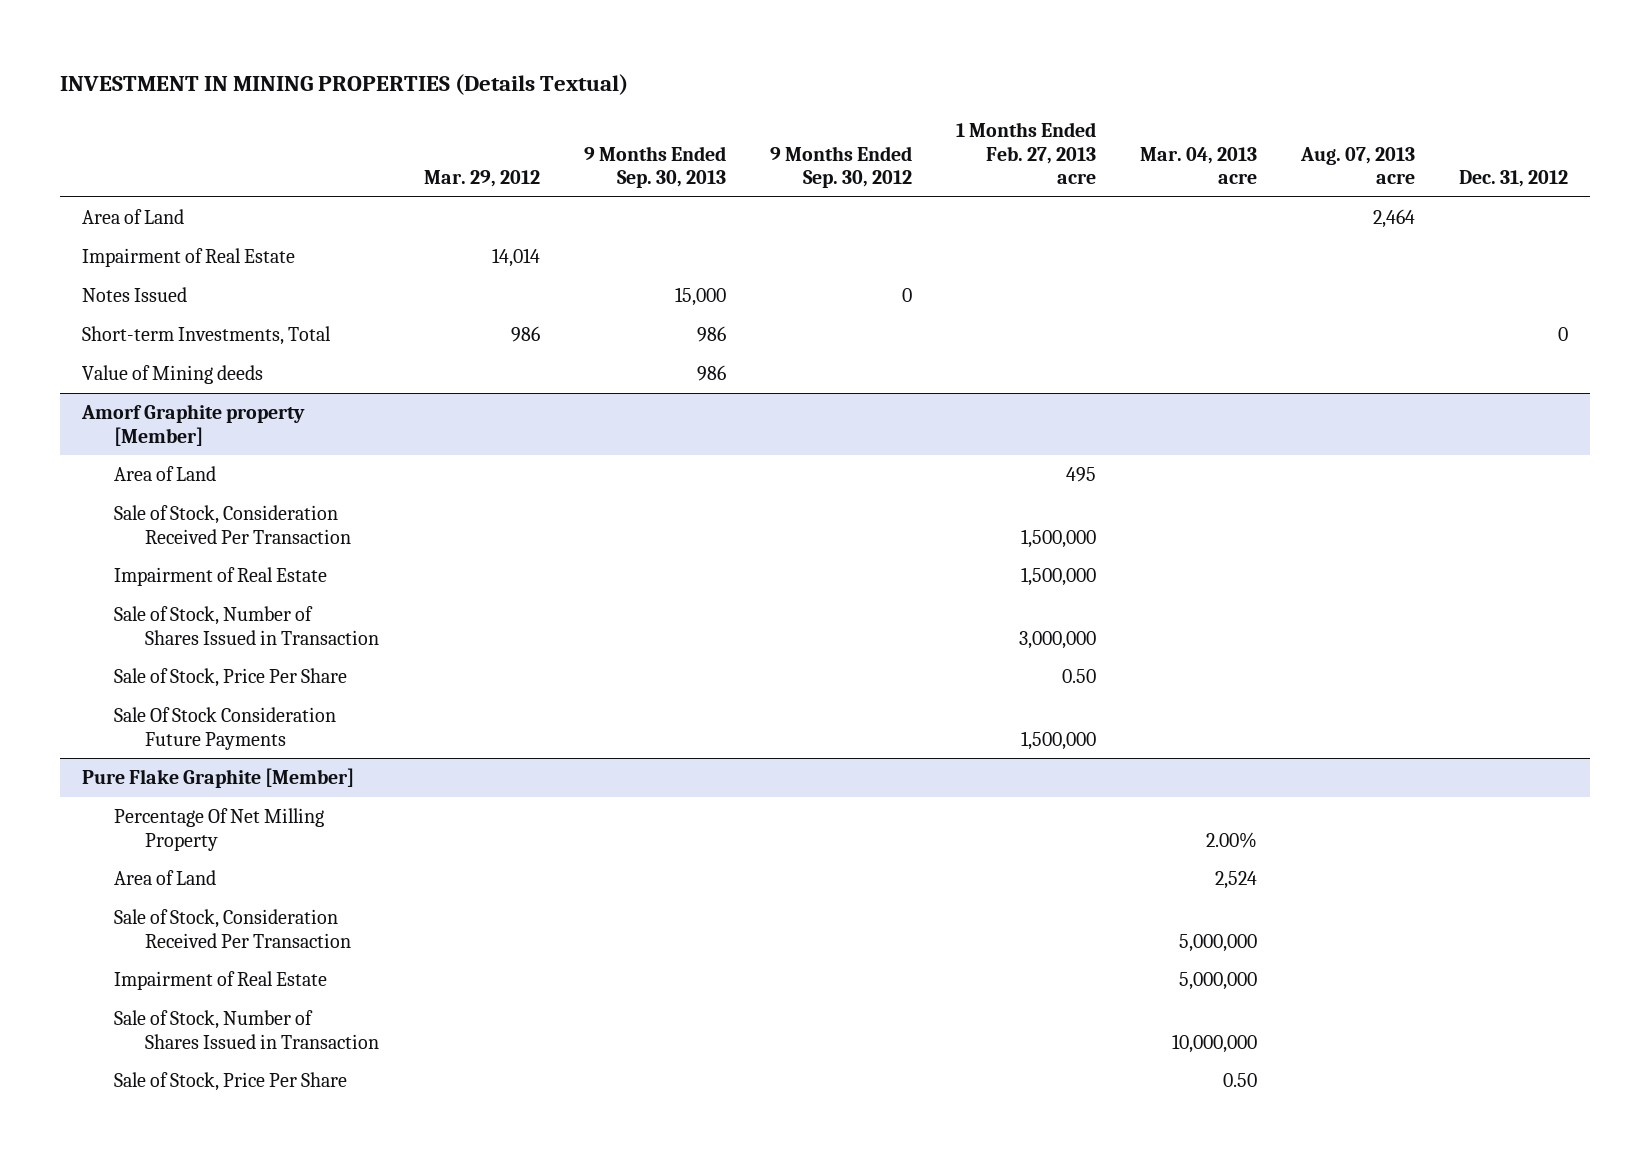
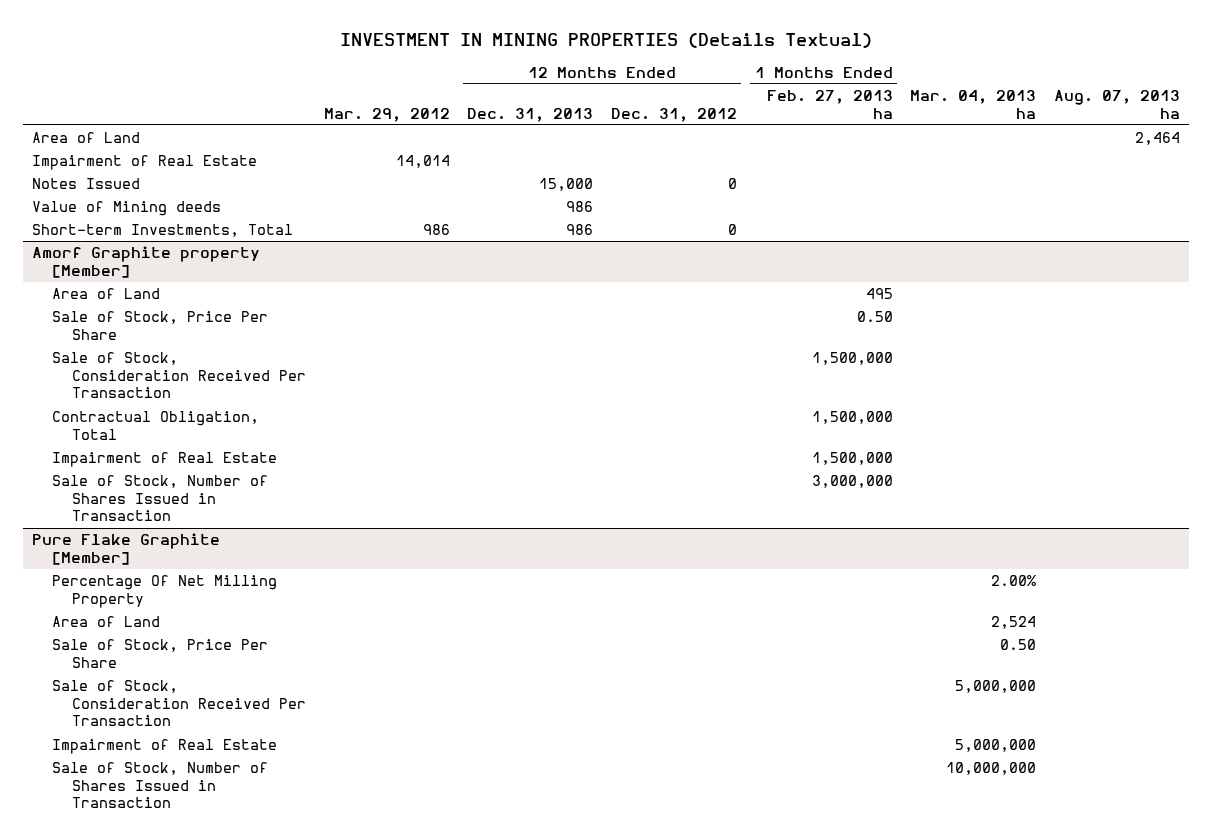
- | Mar. 29, 2012 | 9 Months Ended Sep. 30, 2013 | 9 Months Ended Sep. 30, 2012 | 1 Months Ended Feb. 27, 2013 acre | Mar. 04, 2013 acre | Aug. 07, 2013 acre | Dec. 31, 2012
+ | Mar. 29, 2012 | 12 Months Ended Dec. 31, 2013 | 12 Months Ended Dec. 31, 2012 | 1 Months Ended Feb. 27, 2013 ha | Mar. 04, 2013 ha | Aug. 07, 2013 ha
moved down: Short-term Investments, Total | 986 | 986 | 0 | | |
@ Amorf Graphite property [Member]
moved up: Sale of Stock, Price Per Share | | | | 0.50 | |
+ Contractual Obligation, Total | | | | 1,500,000 | |
- Sale Of Stock Consideration Future Payments | | | | 1,500,000 | | |
@ Pure Flake Graphite [Member]
moved up: Sale of Stock, Price Per Share | | | | | 0.50 |

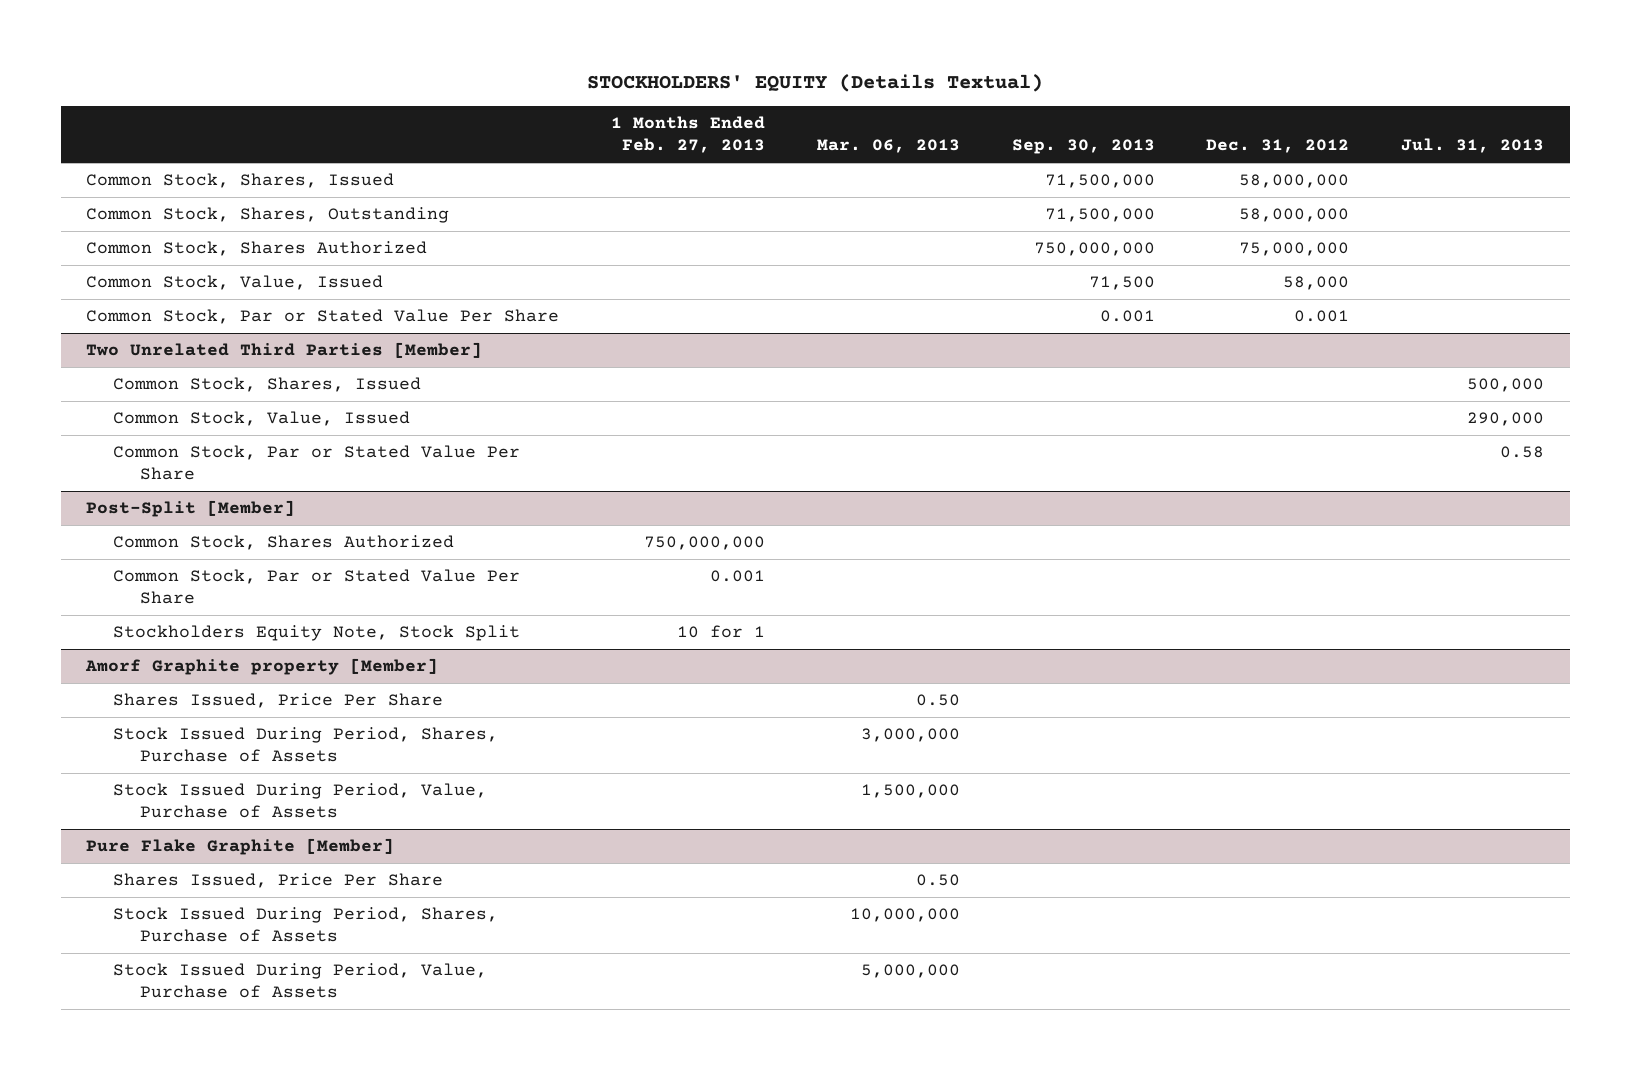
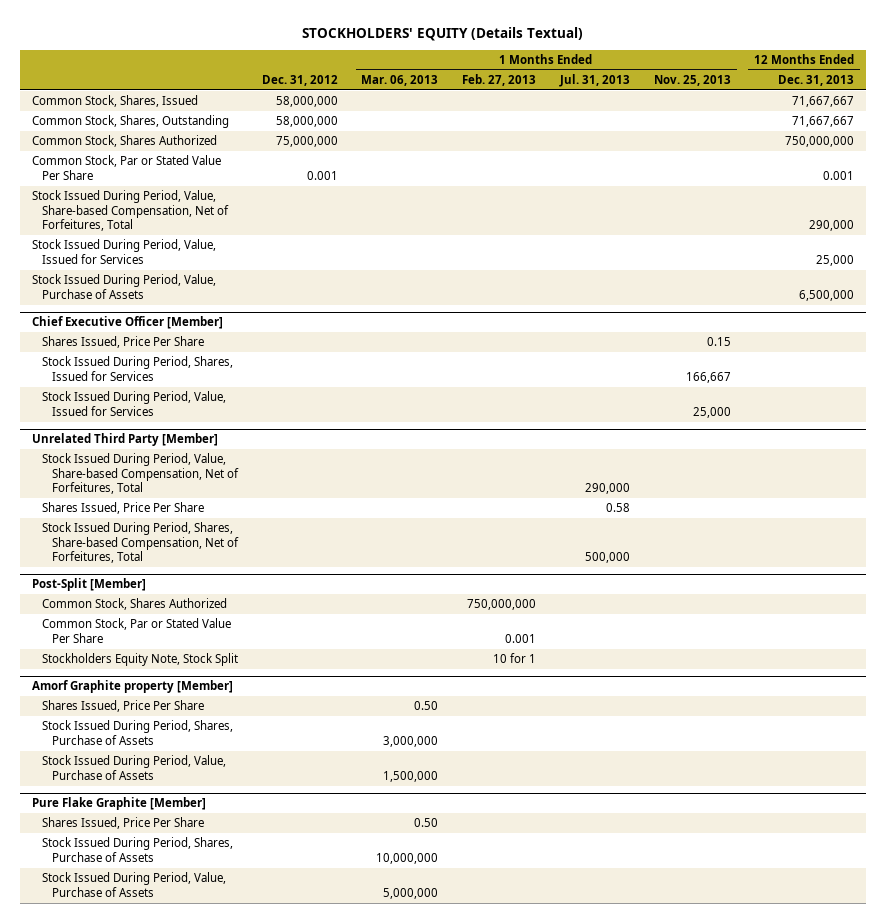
- | 1 Months Ended Feb. 27, 2013 | Mar. 06, 2013 | Sep. 30, 2013 | Dec. 31, 2012 | Jul. 31, 2013
+ | Dec. 31, 2012 | 1 Months Ended Mar. 06, 2013 | 1 Months Ended Feb. 27, 2013 | 1 Months Ended Jul. 31, 2013 | 1 Months Ended Nov. 25, 2013 | 12 Months Ended Dec. 31, 2013
- Common Stock, Value, Issued | | | 71,500 | 58,000 |
- Two Unrelated Third Parties [Member]
- Common Stock, Shares, Issued | | | | | 500,000
- Common Stock, Value, Issued | | | | | 290,000
- Common Stock, Par or Stated Value Per Share | | | | | 0.58
+ Stock Issued During Period, Value, Share-based Compensation, Net of Forfeitures, Total | | | | | | 290,000
+ Stock Issued During Period, Value, Issued for Services | | | | | | 25,000
+ Stock Issued During Period, Value, Purchase of Assets | | | | | | 6,500,000
+ Chief Executive Officer [Member]
+ Shares Issued, Price Per Share | | | | | 0.15 |
+ Stock Issued During Period, Shares, Issued for Services | | | | | 166,667 |
+ Stock Issued During Period, Value, Issued for Services | | | | | 25,000 |
+ Unrelated Third Party [Member]
+ Stock Issued During Period, Value, Share-based Compensation, Net of Forfeitures, Total | | | | 290,000 | |
+ Shares Issued, Price Per Share | | | | 0.58 | |
+ Stock Issued During Period, Shares, Share-based Compensation, Net of Forfeitures, Total | | | | 500,000 | |

